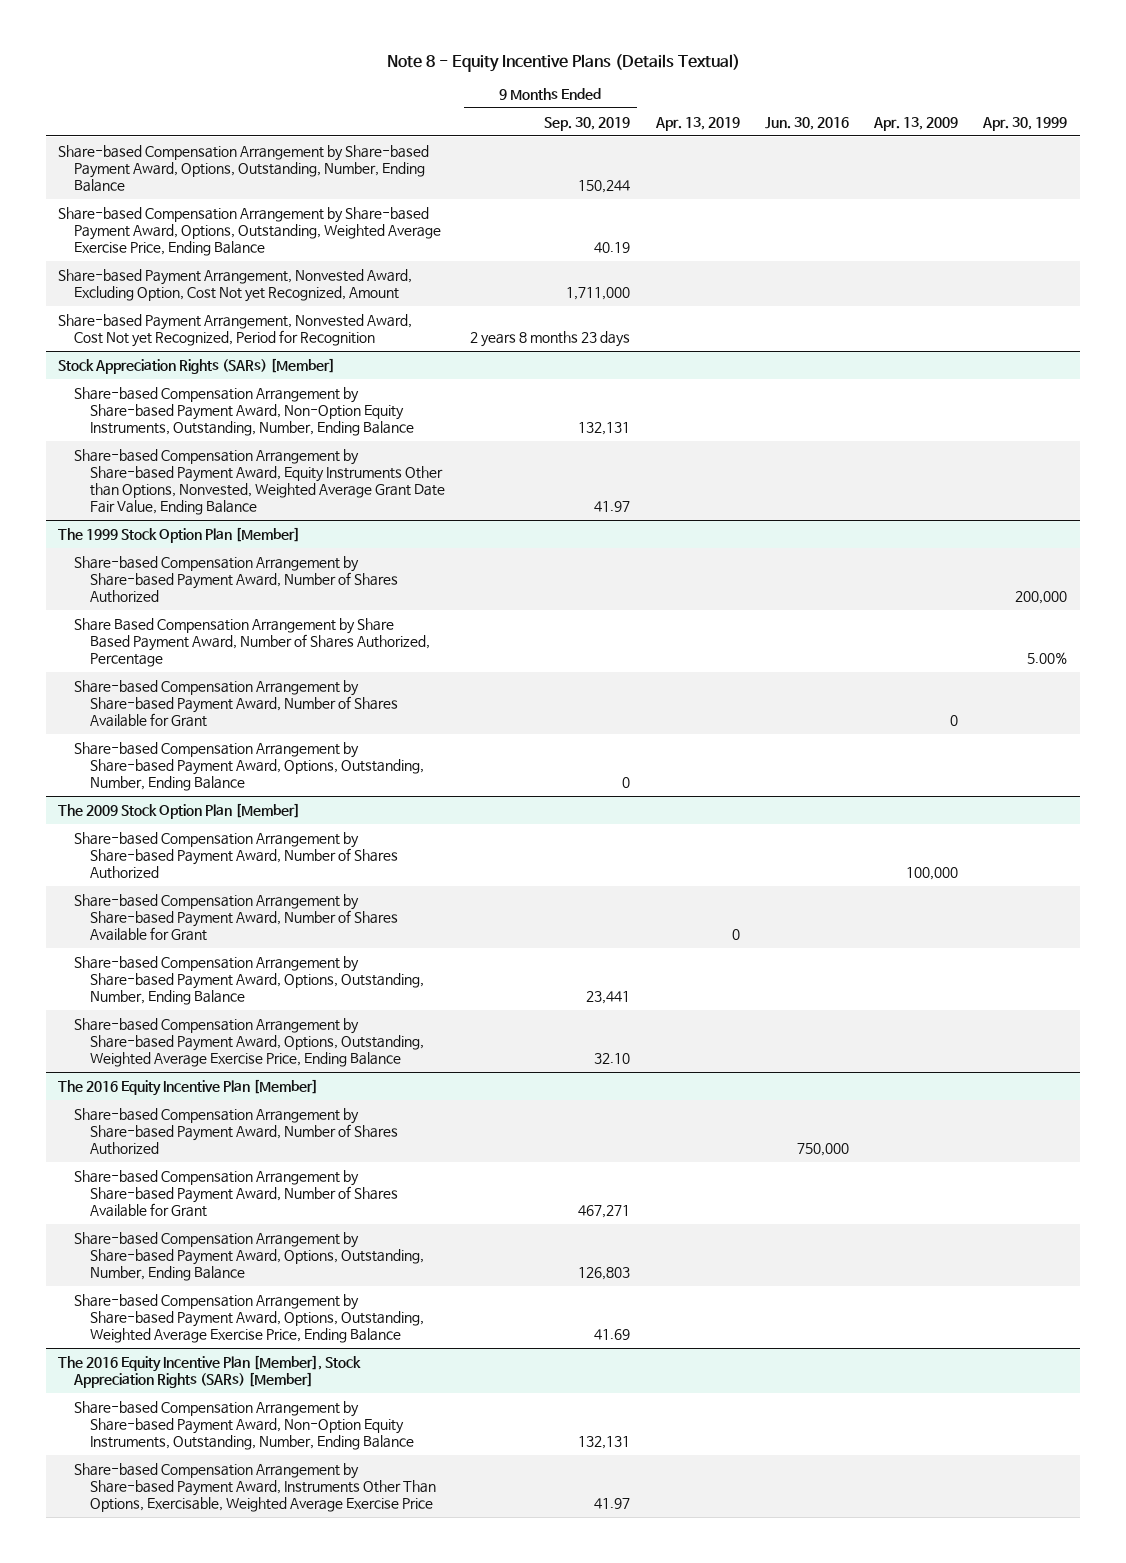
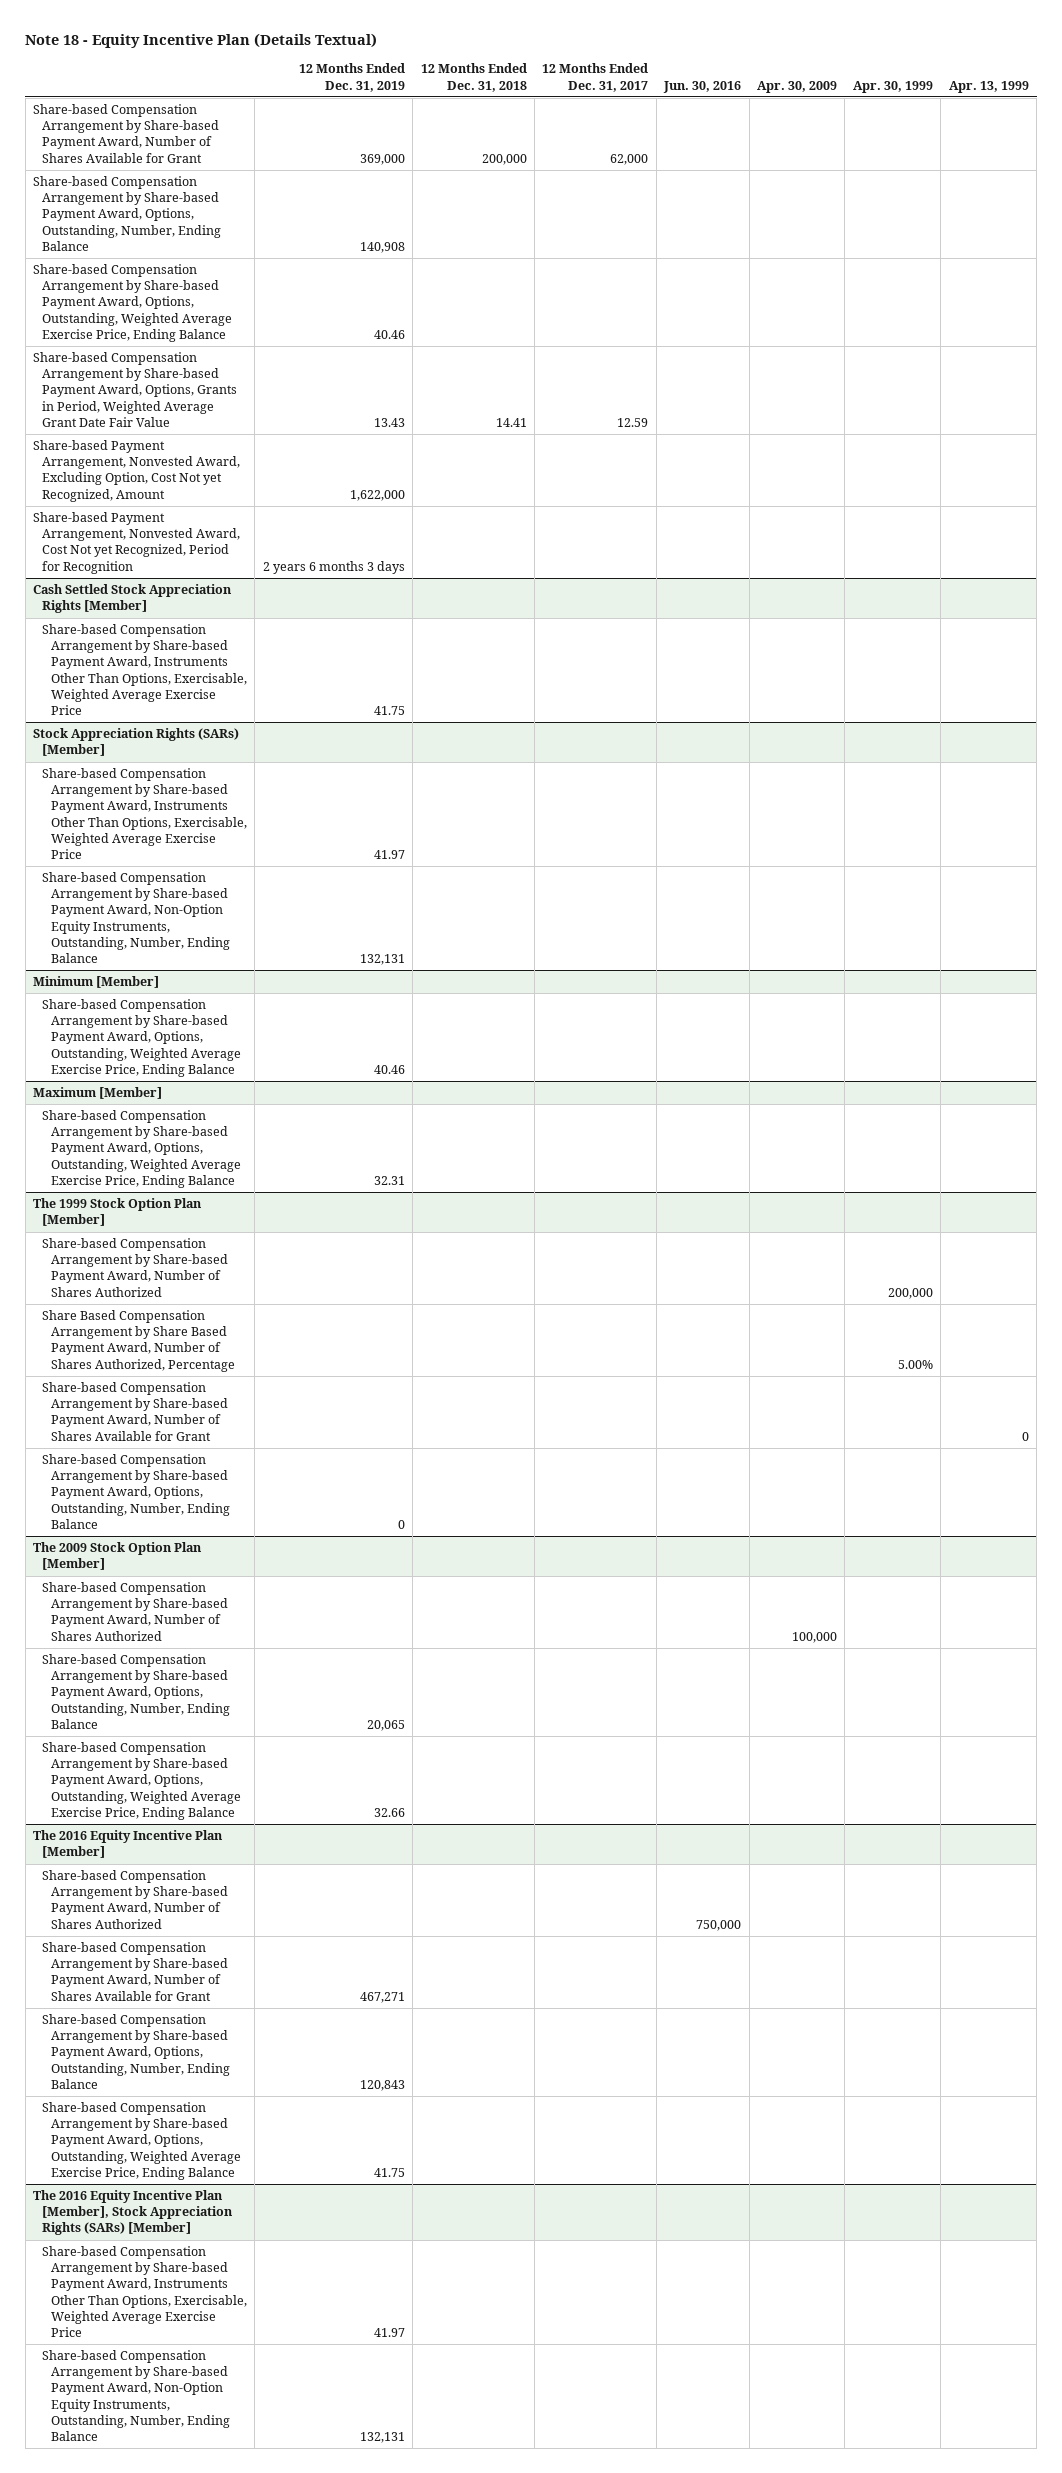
- Note 8 - Equity Incentive Plans (Details Textual)
+ Note 18 - Equity Incentive Plan (Details Textual)
- | 9 Months Ended Sep. 30, 2019 | Apr. 13, 2019 | Jun. 30, 2016 | Apr. 13, 2009 | Apr. 30, 1999
+ | 12 Months Ended Dec. 31, 2019 | 12 Months Ended Dec. 31, 2018 | 12 Months Ended Dec. 31, 2017 | Jun. 30, 2016 | Apr. 30, 2009 | Apr. 30, 1999 | Apr. 13, 1999
+ Share-based Compensation Arrangement by Share-based Payment Award, Number of Shares Available for Grant | 369,000 | 200,000 | 62,000 | | | |
+ Share-based Compensation Arrangement by Share-based Payment Award, Options, Grants in Period, Weighted Average Grant Date Fair Value | 13.43 | 14.41 | 12.59 | | | |
+ Cash Settled Stock Appreciation Rights [Member]
+ Share-based Compensation Arrangement by Share-based Payment Award, Instruments Other Than Options, Exercisable, Weighted Average Exercise Price | 41.75 | | | | | |
@ Stock Appreciation Rights (SARs) [Member]
+ Share-based Compensation Arrangement by Share-based Payment Award, Instruments Other Than Options, Exercisable, Weighted Average Exercise Price | 41.97 | | | | | |
- Share-based Compensation Arrangement by Share-based Payment Award, Equity Instruments Other than Options, Nonvested, Weighted Average Grant Date Fair Value, Ending Balance | 41.97 | | | |
+ Minimum [Member]
+ Share-based Compensation Arrangement by Share-based Payment Award, Options, Outstanding, Weighted Average Exercise Price, Ending Balance | 40.46 | | | | | |
+ Maximum [Member]
+ Share-based Compensation Arrangement by Share-based Payment Award, Options, Outstanding, Weighted Average Exercise Price, Ending Balance | 32.31 | | | | | |
@ The 2009 Stock Option Plan [Member]
- Share-based Compensation Arrangement by Share-based Payment Award, Number of Shares Available for Grant | | 0 | | |
@ The 2016 Equity Incentive Plan [Member], Stock Appreciation Rights (SARs) [Member]
moved down: Share-based Compensation Arrangement by Share-based Payment Award, Non-Option Equity Instruments, Outstanding, Number, Ending Balance | 132,131 | | | | | |

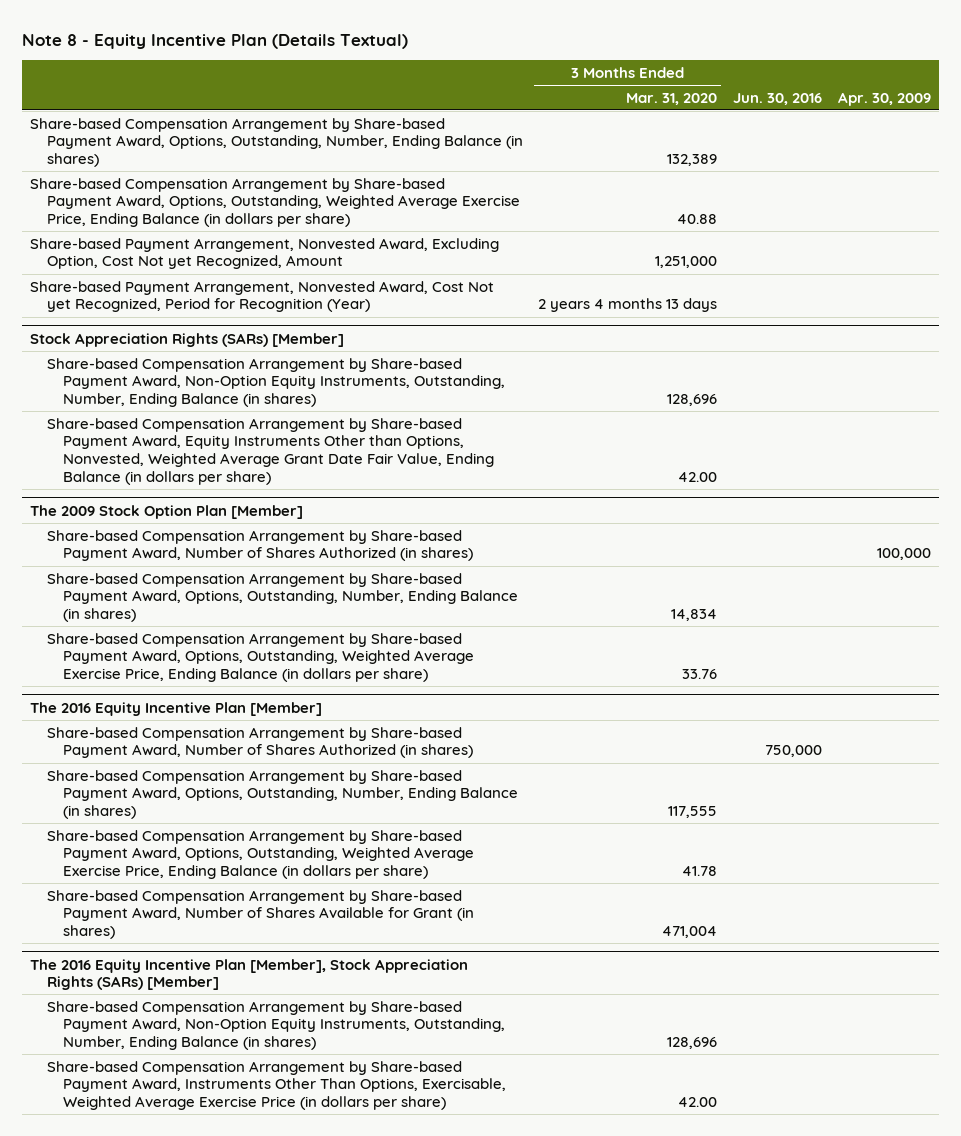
- Note 18 - Equity Incentive Plan (Details Textual)
+ Note 8 - Equity Incentive Plan (Details Textual)
- | 12 Months Ended Dec. 31, 2019 | 12 Months Ended Dec. 31, 2018 | 12 Months Ended Dec. 31, 2017 | Jun. 30, 2016 | Apr. 30, 2009 | Apr. 30, 1999 | Apr. 13, 1999
+ | 3 Months Ended Mar. 31, 2020 | Jun. 30, 2016 | Apr. 30, 2009
- Share-based Compensation Arrangement by Share-based Payment Award, Number of Shares Available for Grant | 369,000 | 200,000 | 62,000 | | | |
- Share-based Compensation Arrangement by Share-based Payment Award, Options, Outstanding, Number, Ending Balance | 140,908 | | | | | |
- Share-based Compensation Arrangement by Share-based Payment Award, Options, Outstanding, Weighted Average Exercise Price, Ending Balance | 40.46 | | | | | |
- Share-based Compensation Arrangement by Share-based Payment Award, Options, Grants in Period, Weighted Average Grant Date Fair Value | 13.43 | 14.41 | 12.59 | | | |
+ Share-based Compensation Arrangement by Share-based Payment Award, Options, Outstanding, Number, Ending Balance (in shares) | 132,389 | |
+ Share-based Compensation Arrangement by Share-based Payment Award, Options, Outstanding, Weighted Average Exercise Price, Ending Balance (in dollars per share) | 40.88 | |
- Share-based Payment Arrangement, Nonvested Award, Cost Not yet Recognized, Period for Recognition | 2 years 6 months 3 days | | | | | |
- Cash Settled Stock Appreciation Rights [Member]
- Share-based Compensation Arrangement by Share-based Payment Award, Instruments Other Than Options, Exercisable, Weighted Average Exercise Price | 41.75 | | | | | |
+ Share-based Payment Arrangement, Nonvested Award, Cost Not yet Recognized, Period for Recognition (Year) | 2 years 4 months 13 days | |
@ Stock Appreciation Rights (SARs) [Member]
- Share-based Compensation Arrangement by Share-based Payment Award, Instruments Other Than Options, Exercisable, Weighted Average Exercise Price | 41.97 | | | | | |
- Share-based Compensation Arrangement by Share-based Payment Award, Non-Option Equity Instruments, Outstanding, Number, Ending Balance | 132,131 | | | | | |
- Minimum [Member]
- Share-based Compensation Arrangement by Share-based Payment Award, Options, Outstanding, Weighted Average Exercise Price, Ending Balance | 40.46 | | | | | |
- Maximum [Member]
- Share-based Compensation Arrangement by Share-based Payment Award, Options, Outstanding, Weighted Average Exercise Price, Ending Balance | 32.31 | | | | | |
- The 1999 Stock Option Plan [Member]
- Share-based Compensation Arrangement by Share-based Payment Award, Number of Shares Authorized | | | | | | 200,000 |
- Share Based Compensation Arrangement by Share Based Payment Award, Number of Shares Authorized, Percentage | | | | | | 5.00% |
- Share-based Compensation Arrangement by Share-based Payment Award, Number of Shares Available for Grant | | | | | | | 0
- Share-based Compensation Arrangement by Share-based Payment Award, Options, Outstanding, Number, Ending Balance | 0 | | | | | |
@ Stock Appreciation Rights (SARs) [Member]
+ Share-based Compensation Arrangement by Share-based Payment Award, Non-Option Equity Instruments, Outstanding, Number, Ending Balance (in shares) | 128,696 | |
+ Share-based Compensation Arrangement by Share-based Payment Award, Equity Instruments Other than Options, Nonvested, Weighted Average Grant Date Fair Value, Ending Balance (in dollars per share) | 42.00 | |
@ The 2009 Stock Option Plan [Member]
- Share-based Compensation Arrangement by Share-based Payment Award, Number of Shares Authorized | | | | | 100,000 | |
- Share-based Compensation Arrangement by Share-based Payment Award, Options, Outstanding, Number, Ending Balance | 20,065 | | | | | |
- Share-based Compensation Arrangement by Share-based Payment Award, Options, Outstanding, Weighted Average Exercise Price, Ending Balance | 32.66 | | | | | |
+ Share-based Compensation Arrangement by Share-based Payment Award, Number of Shares Authorized (in shares) | | | 100,000
+ Share-based Compensation Arrangement by Share-based Payment Award, Options, Outstanding, Number, Ending Balance (in shares) | 14,834 | |
+ Share-based Compensation Arrangement by Share-based Payment Award, Options, Outstanding, Weighted Average Exercise Price, Ending Balance (in dollars per share) | 33.76 | |
@ The 2016 Equity Incentive Plan [Member]
- Share-based Compensation Arrangement by Share-based Payment Award, Number of Shares Authorized | | | | 750,000 | | |
- Share-based Compensation Arrangement by Share-based Payment Award, Number of Shares Available for Grant | 467,271 | | | | | |
- Share-based Compensation Arrangement by Share-based Payment Award, Options, Outstanding, Number, Ending Balance | 120,843 | | | | | |
- Share-based Compensation Arrangement by Share-based Payment Award, Options, Outstanding, Weighted Average Exercise Price, Ending Balance | 41.75 | | | | | |
+ Share-based Compensation Arrangement by Share-based Payment Award, Number of Shares Authorized (in shares) | | 750,000 |
+ Share-based Compensation Arrangement by Share-based Payment Award, Options, Outstanding, Number, Ending Balance (in shares) | 117,555 | |
+ Share-based Compensation Arrangement by Share-based Payment Award, Options, Outstanding, Weighted Average Exercise Price, Ending Balance (in dollars per share) | 41.78 | |
+ Share-based Compensation Arrangement by Share-based Payment Award, Number of Shares Available for Grant (in shares) | 471,004 | |
@ The 2016 Equity Incentive Plan [Member], Stock Appreciation Rights (SARs) [Member]
- Share-based Compensation Arrangement by Share-based Payment Award, Instruments Other Than Options, Exercisable, Weighted Average Exercise Price | 41.97 | | | | | |
- Share-based Compensation Arrangement by Share-based Payment Award, Non-Option Equity Instruments, Outstanding, Number, Ending Balance | 132,131 | | | | | |
+ Share-based Compensation Arrangement by Share-based Payment Award, Non-Option Equity Instruments, Outstanding, Number, Ending Balance (in shares) | 128,696 | |
+ Share-based Compensation Arrangement by Share-based Payment Award, Instruments Other Than Options, Exercisable, Weighted Average Exercise Price (in dollars per share) | 42.00 | |

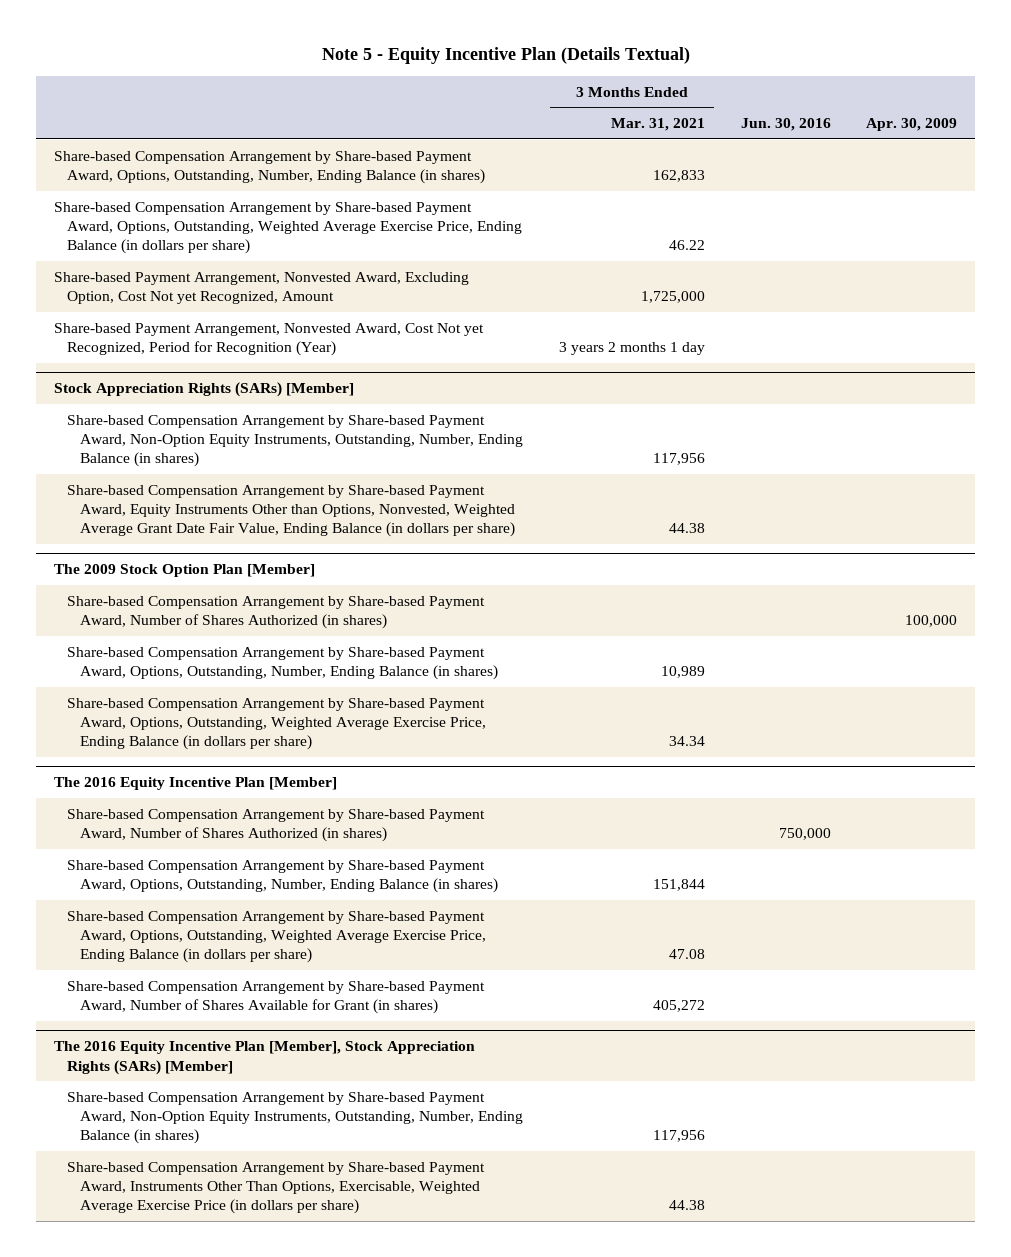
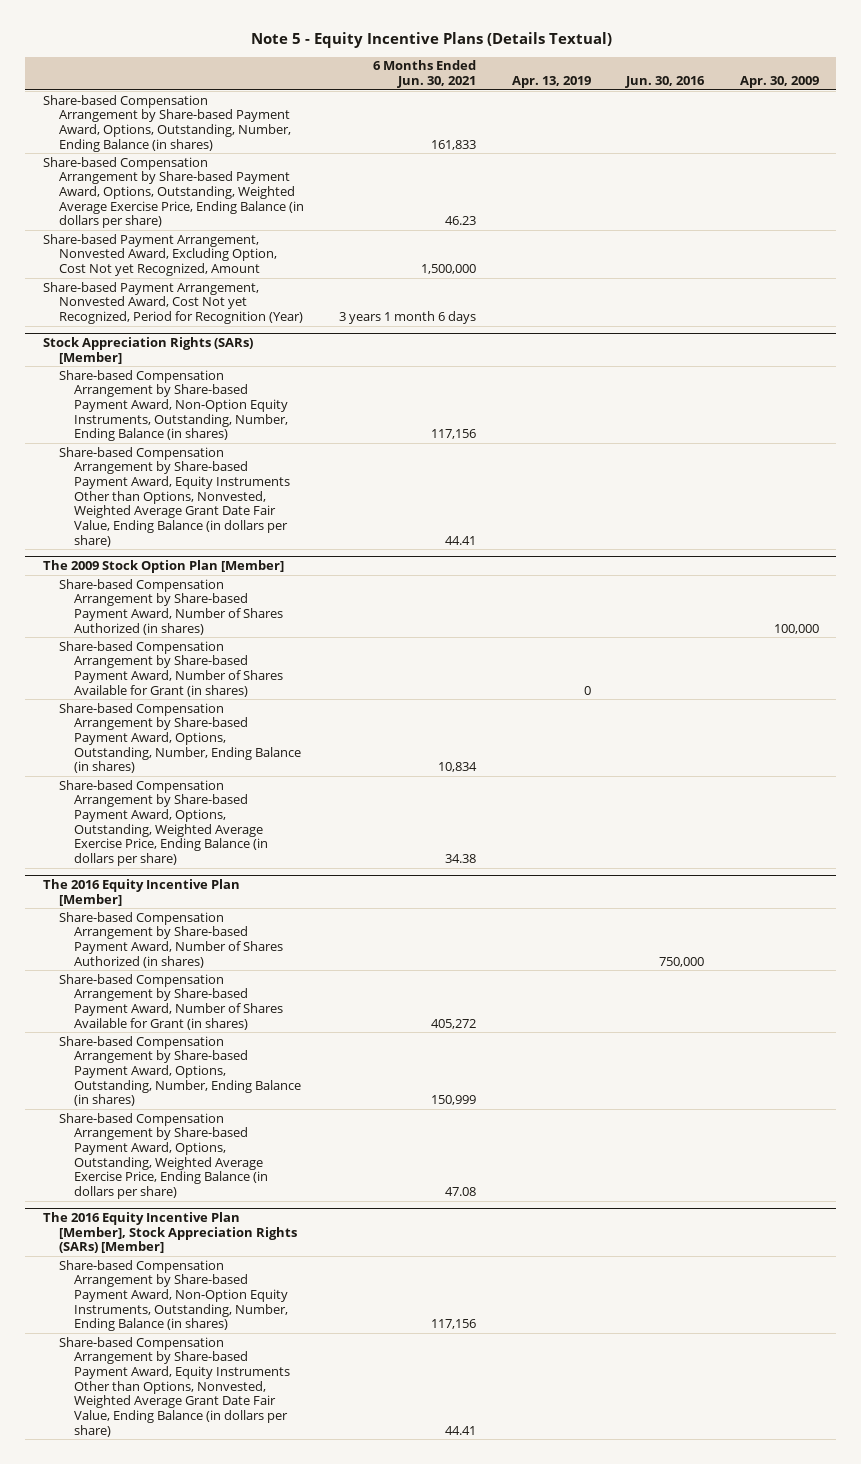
- Note 5 - Equity Incentive Plan (Details Textual)
+ Note 5 - Equity Incentive Plans (Details Textual)
- | 3 Months Ended Mar. 31, 2021 | Jun. 30, 2016 | Apr. 30, 2009
+ | 6 Months Ended Jun. 30, 2021 | Apr. 13, 2019 | Jun. 30, 2016 | Apr. 30, 2009
@ The 2009 Stock Option Plan [Member]
+ Share-based Compensation Arrangement by Share-based Payment Award, Number of Shares Available for Grant (in shares) | | 0 | |
@ The 2016 Equity Incentive Plan [Member]
moved up: Share-based Compensation Arrangement by Share-based Payment Award, Number of Shares Available for Grant (in shares) | 405,272 | | |
@ The 2016 Equity Incentive Plan [Member], Stock Appreciation Rights (SARs) [Member]
- Share-based Compensation Arrangement by Share-based Payment Award, Instruments Other Than Options, Exercisable, Weighted Average Exercise Price (in dollars per share) | 44.38 | |
+ Share-based Compensation Arrangement by Share-based Payment Award, Equity Instruments Other than Options, Nonvested, Weighted Average Grant Date Fair Value, Ending Balance (in dollars per share) | 44.41 | | |

